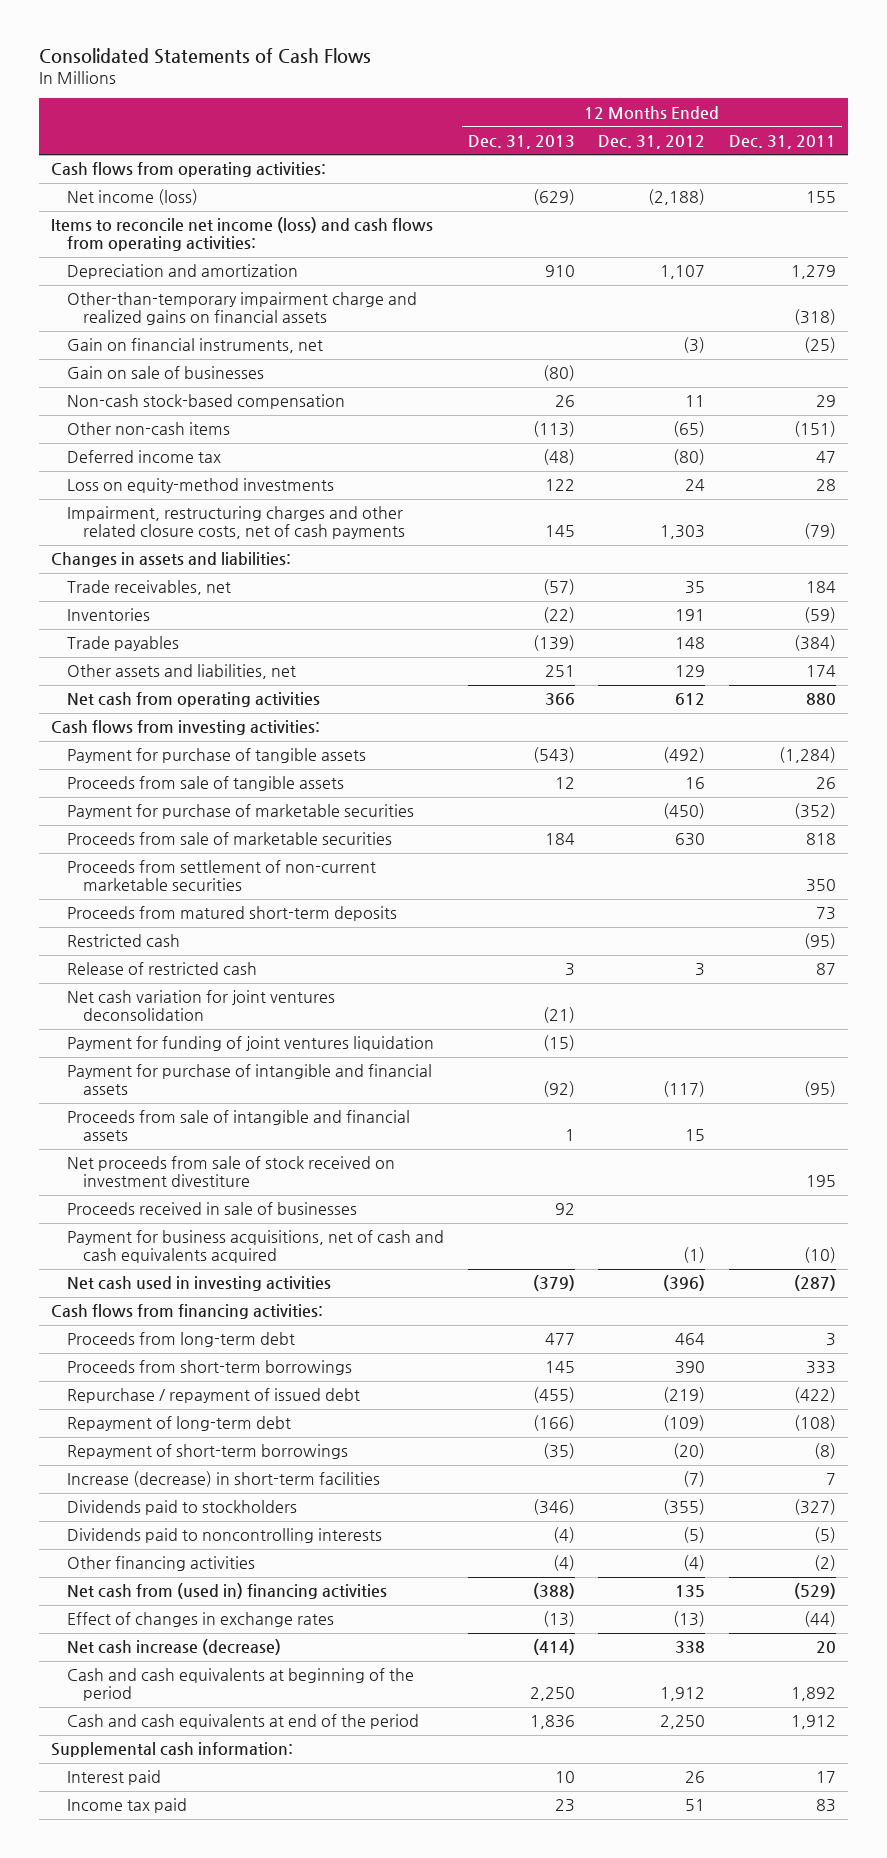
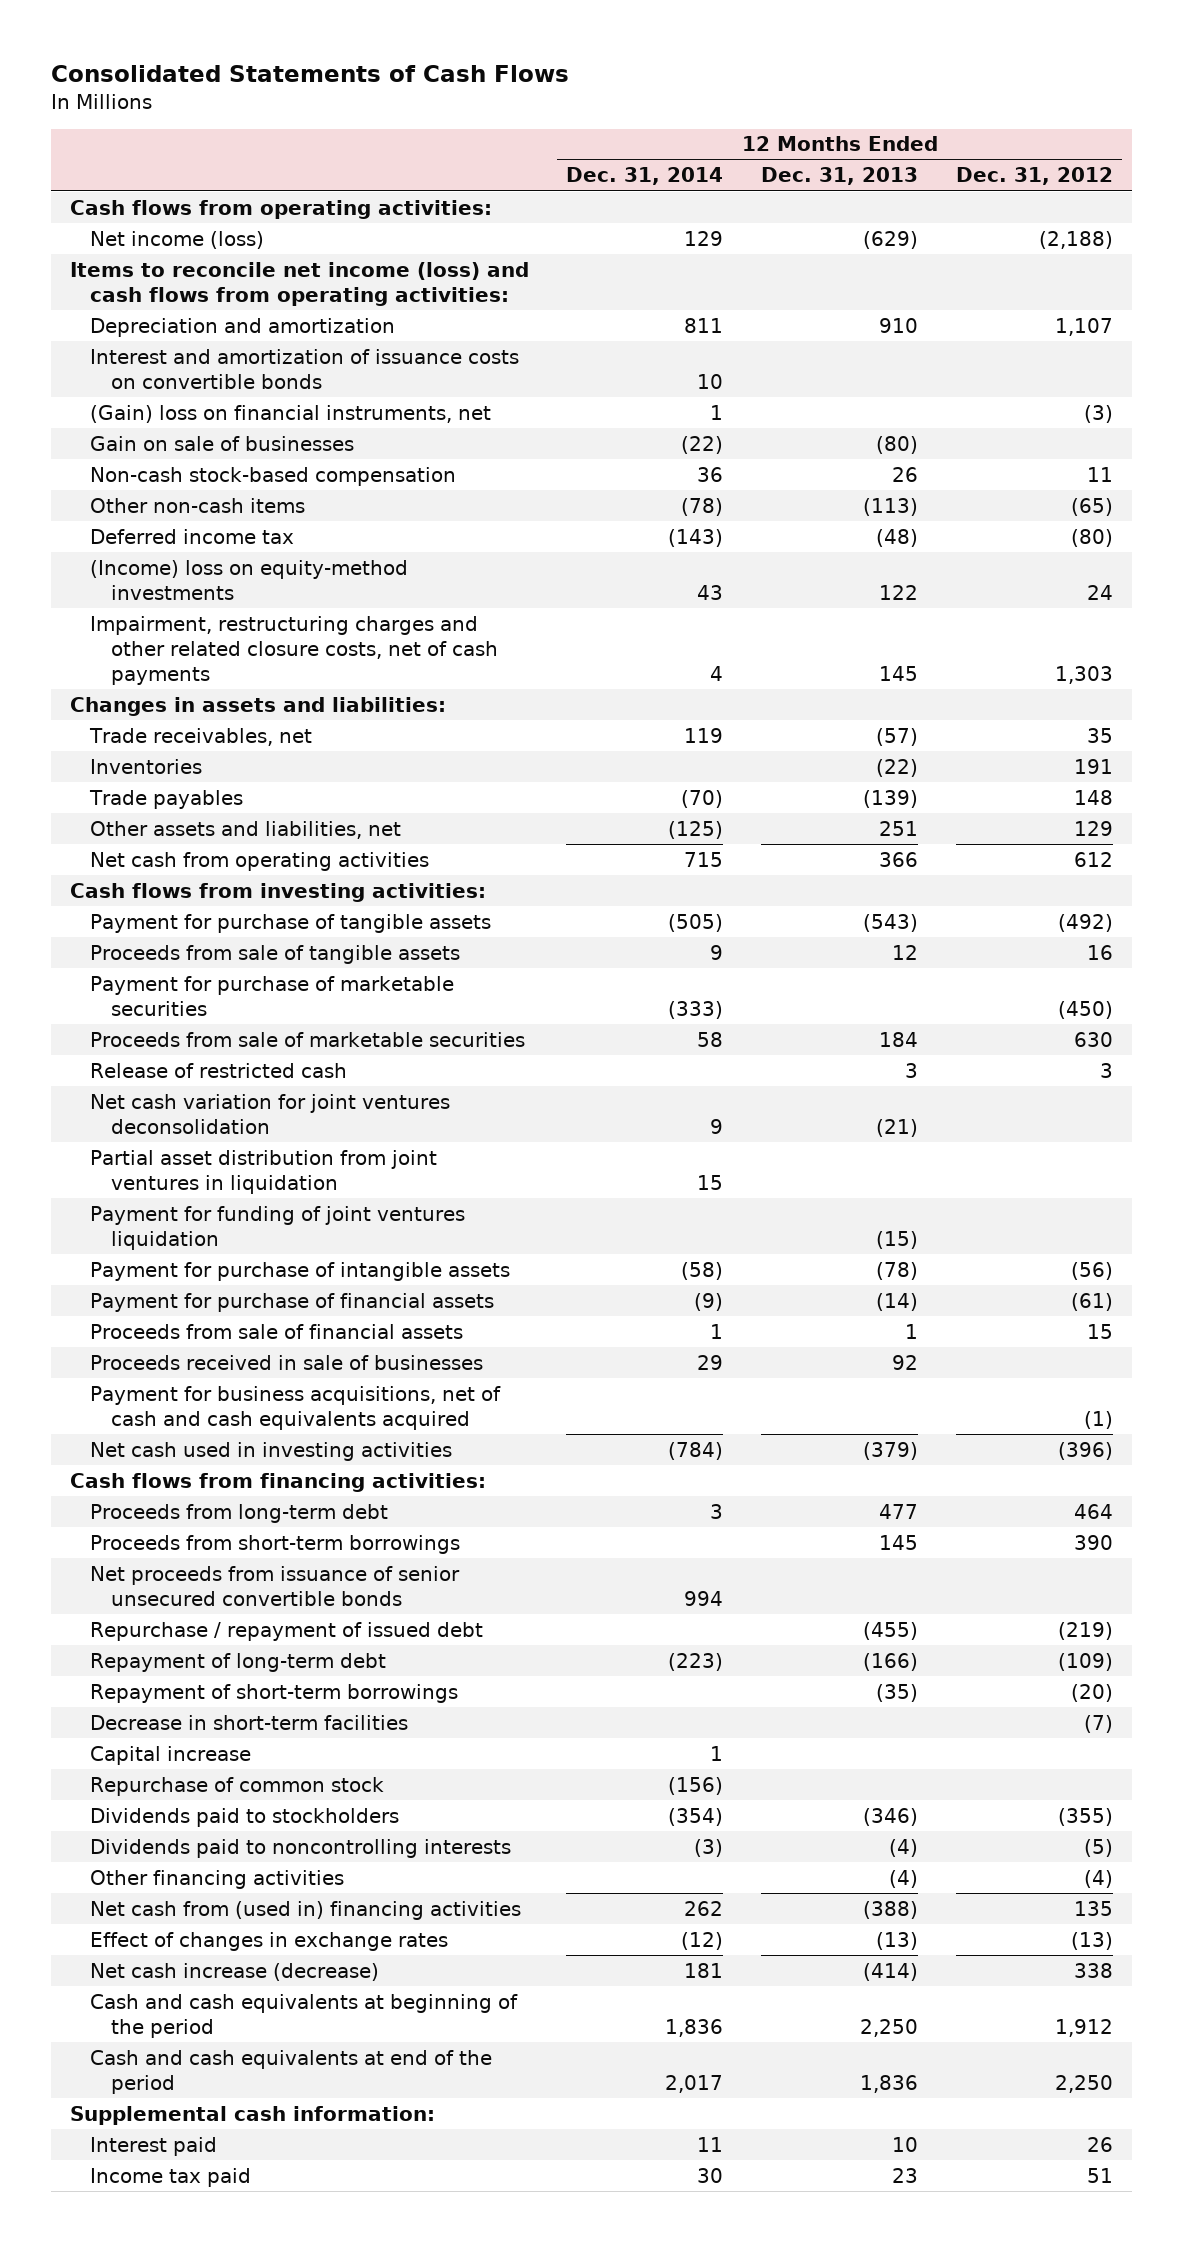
- | 12 Months Ended Dec. 31, 2013 | 12 Months Ended Dec. 31, 2012 | 12 Months Ended Dec. 31, 2011
+ | 12 Months Ended Dec. 31, 2014 | 12 Months Ended Dec. 31, 2013 | 12 Months Ended Dec. 31, 2012
- Other-than-temporary impairment charge and realized gains on financial assets | | | (318)
- Gain on financial instruments, net | | (3) | (25)
+ Interest and amortization of issuance costs on convertible bonds | 10 | |
+ (Gain) loss on financial instruments, net | 1 | | (3)
- Loss on equity-method investments | 122 | 24 | 28
+ (Income) loss on equity-method investments | 43 | 122 | 24
- Proceeds from settlement of non-current marketable securities | | | 350
- Proceeds from matured short-term deposits | | | 73
- Restricted cash | | | (95)
+ Partial asset distribution from joint ventures in liquidation | 15 | |
- Payment for purchase of intangible and financial assets | (92) | (117) | (95)
- Proceeds from sale of intangible and financial assets | 1 | 15 |
- Net proceeds from sale of stock received on investment divestiture | | | 195
+ Payment for purchase of intangible assets | (58) | (78) | (56)
+ Payment for purchase of financial assets | (9) | (14) | (61)
+ Proceeds from sale of financial assets | 1 | 1 | 15
+ Net proceeds from issuance of senior unsecured convertible bonds | 994 | |
- Increase (decrease) in short-term facilities | | (7) | 7
+ Decrease in short-term facilities | | | (7)
+ Capital increase | 1 | |
+ Repurchase of common stock | (156) | |

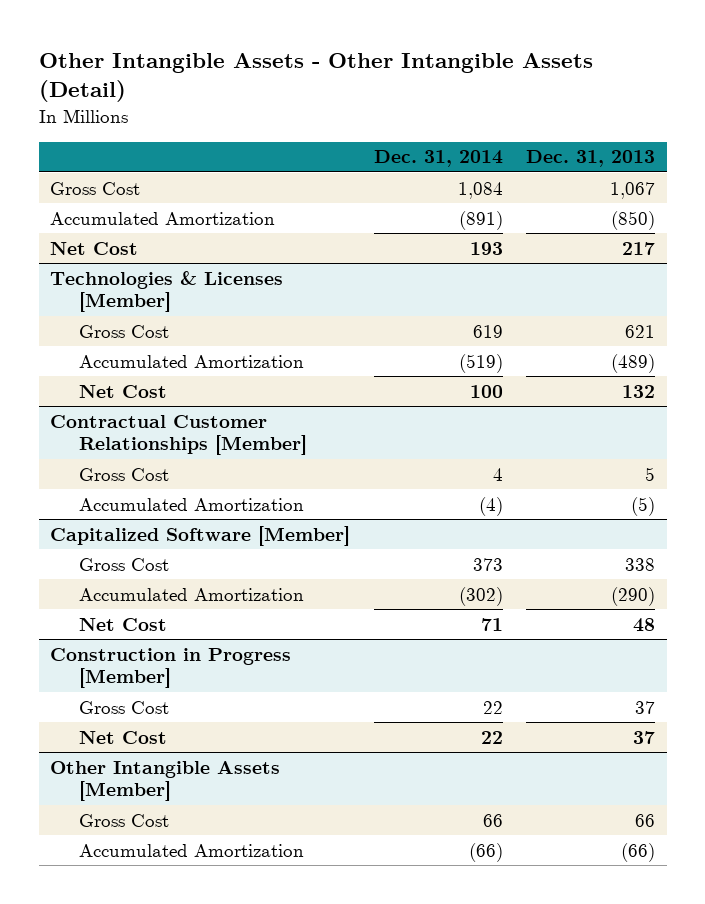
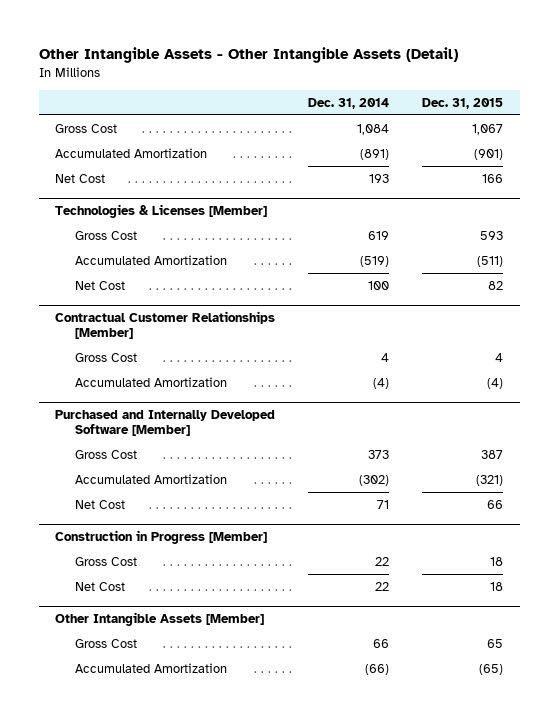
- | Dec. 31, 2014 | Dec. 31, 2013
+ | Dec. 31, 2014 | Dec. 31, 2015
- Capitalized Software [Member]
+ Purchased and Internally Developed Software [Member]

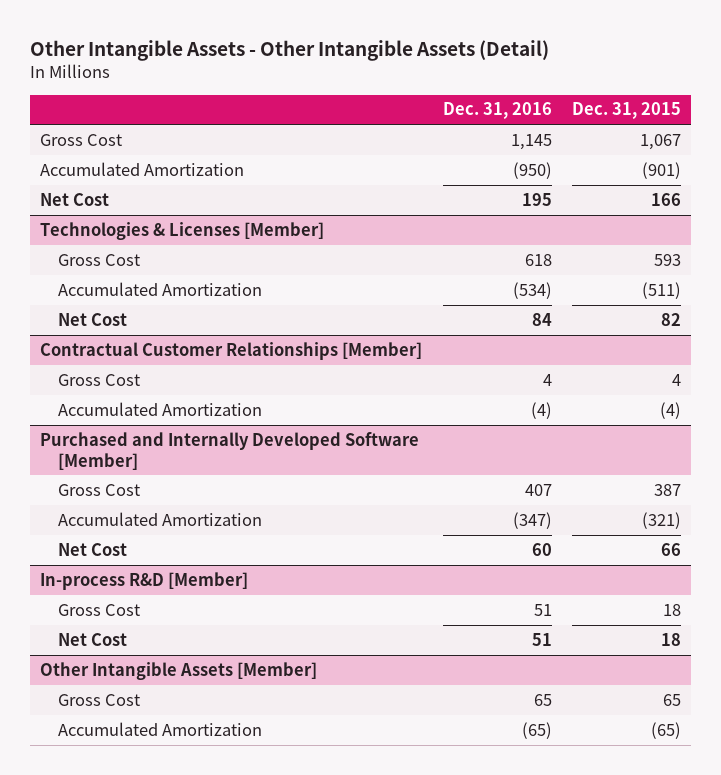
- | Dec. 31, 2014 | Dec. 31, 2015
+ | Dec. 31, 2016 | Dec. 31, 2015
- Construction in Progress [Member]
+ In-process R&D [Member]

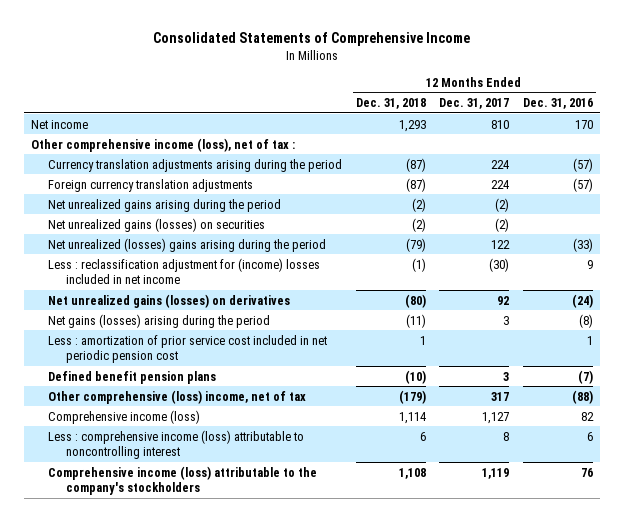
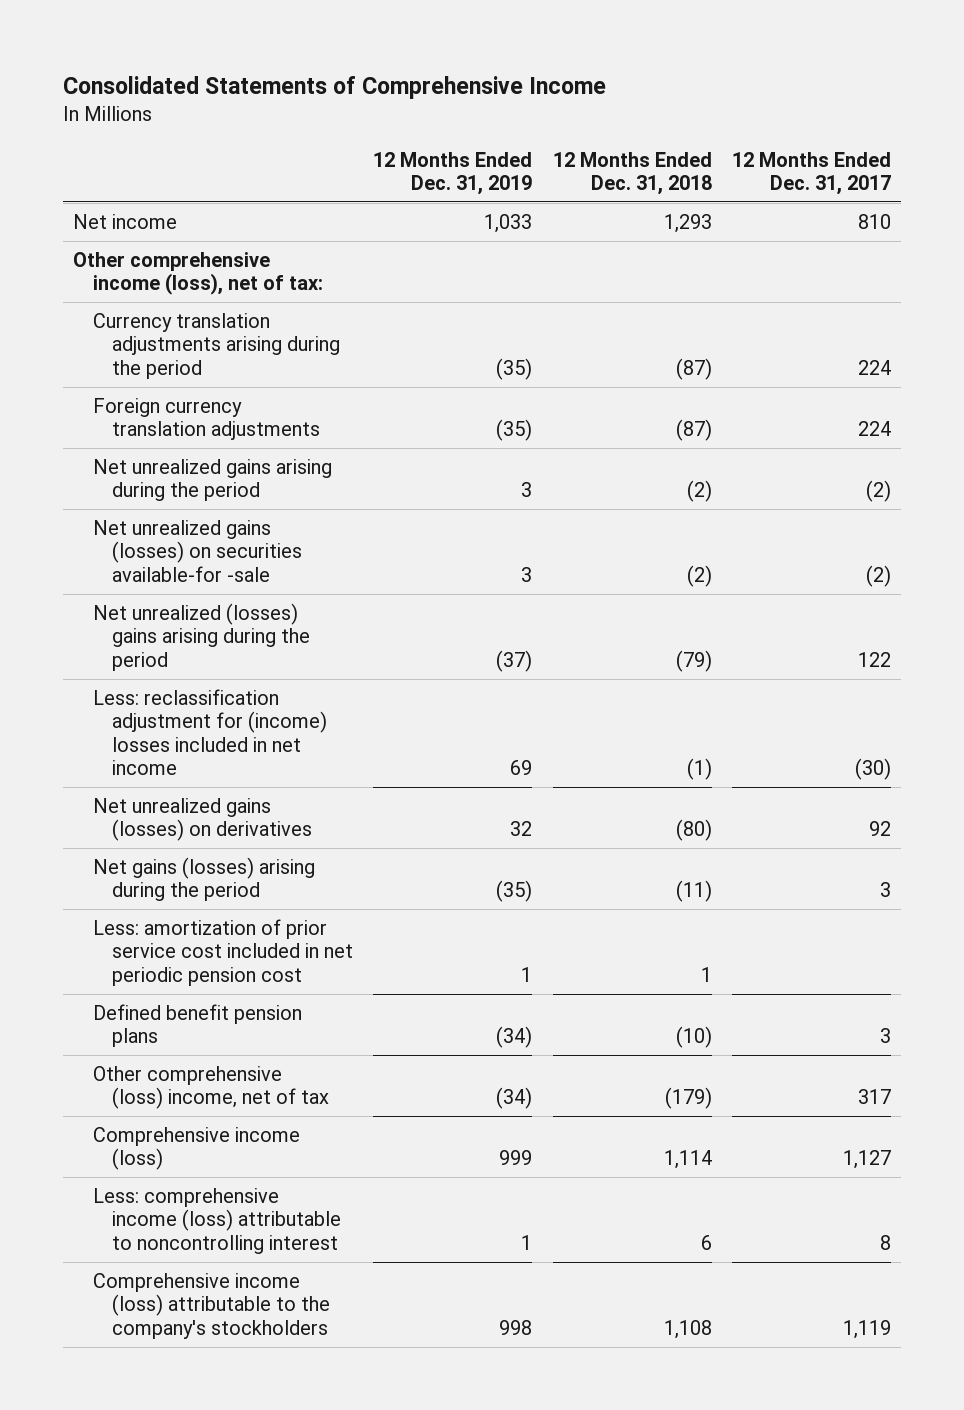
- | 12 Months Ended Dec. 31, 2018 | 12 Months Ended Dec. 31, 2017 | 12 Months Ended Dec. 31, 2016
+ | 12 Months Ended Dec. 31, 2019 | 12 Months Ended Dec. 31, 2018 | 12 Months Ended Dec. 31, 2017
- Other comprehensive income (loss), net of tax :
+ Other comprehensive income (loss), net of tax:
- Net unrealized gains (losses) on securities | (2) | (2) |
+ Net unrealized gains (losses) on securities available-for -sale | 3 | (2) | (2)
- Less : reclassification adjustment for (income) losses included in net income | (1) | (30) | 9
+ Less: reclassification adjustment for (income) losses included in net income | 69 | (1) | (30)
- Less : amortization of prior service cost included in net periodic pension cost | 1 | | 1
+ Less: amortization of prior service cost included in net periodic pension cost | 1 | 1 |
- Less : comprehensive income (loss) attributable to noncontrolling interest | 6 | 8 | 6
+ Less: comprehensive income (loss) attributable to noncontrolling interest | 1 | 6 | 8

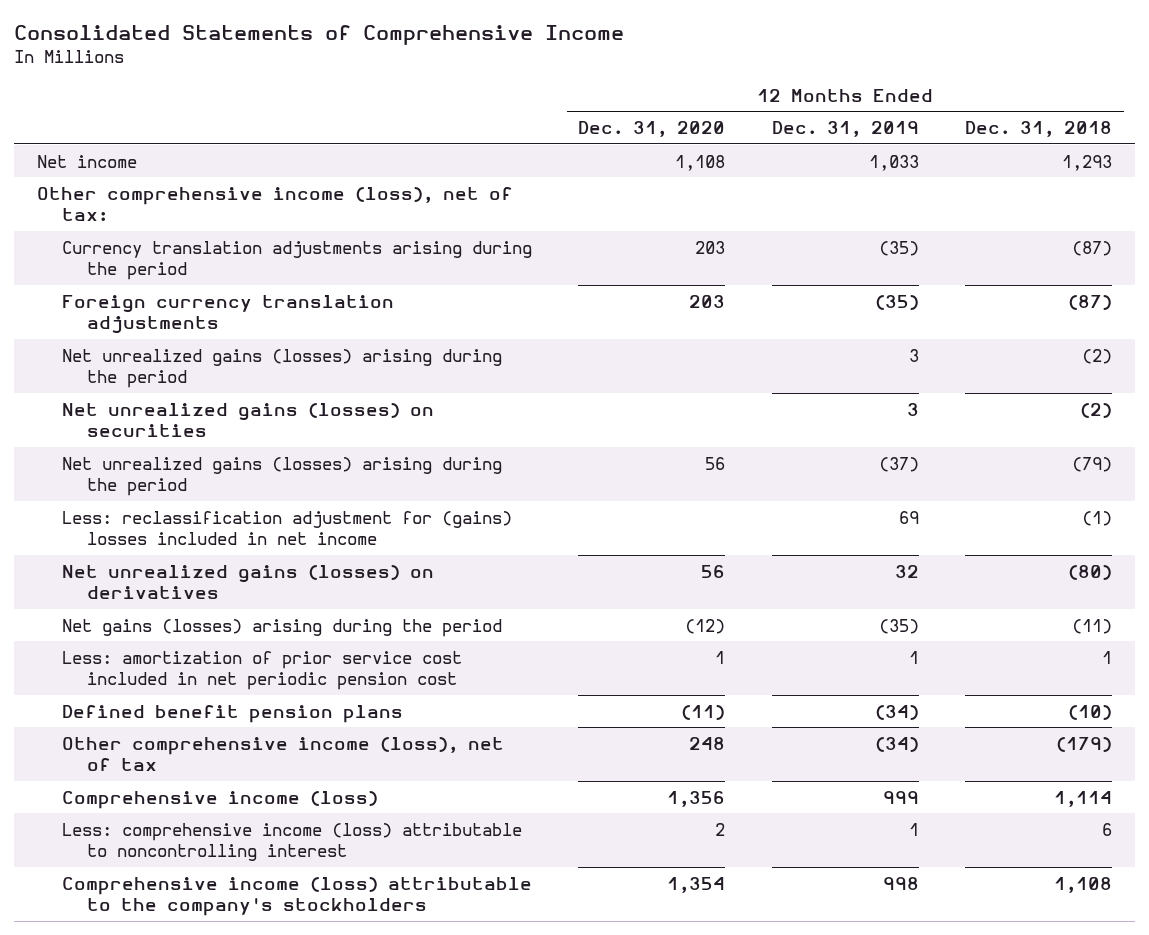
- | 12 Months Ended Dec. 31, 2019 | 12 Months Ended Dec. 31, 2018 | 12 Months Ended Dec. 31, 2017
+ | 12 Months Ended Dec. 31, 2020 | 12 Months Ended Dec. 31, 2019 | 12 Months Ended Dec. 31, 2018
- Net unrealized gains arising during the period | 3 | (2) | (2)
- Net unrealized gains (losses) on securities available-for -sale | 3 | (2) | (2)
- Net unrealized (losses) gains arising during the period | (37) | (79) | 122
- Less: reclassification adjustment for (income) losses included in net income | 69 | (1) | (30)
+ Net unrealized gains (losses) arising during the period | | 3 | (2)
+ Net unrealized gains (losses) on securities | | 3 | (2)
+ Net unrealized gains (losses) arising during the period | 56 | (37) | (79)
+ Less: reclassification adjustment for (gains) losses included in net income | | 69 | (1)
- Other comprehensive (loss) income, net of tax | (34) | (179) | 317
+ Other comprehensive income (loss), net of tax | 248 | (34) | (179)

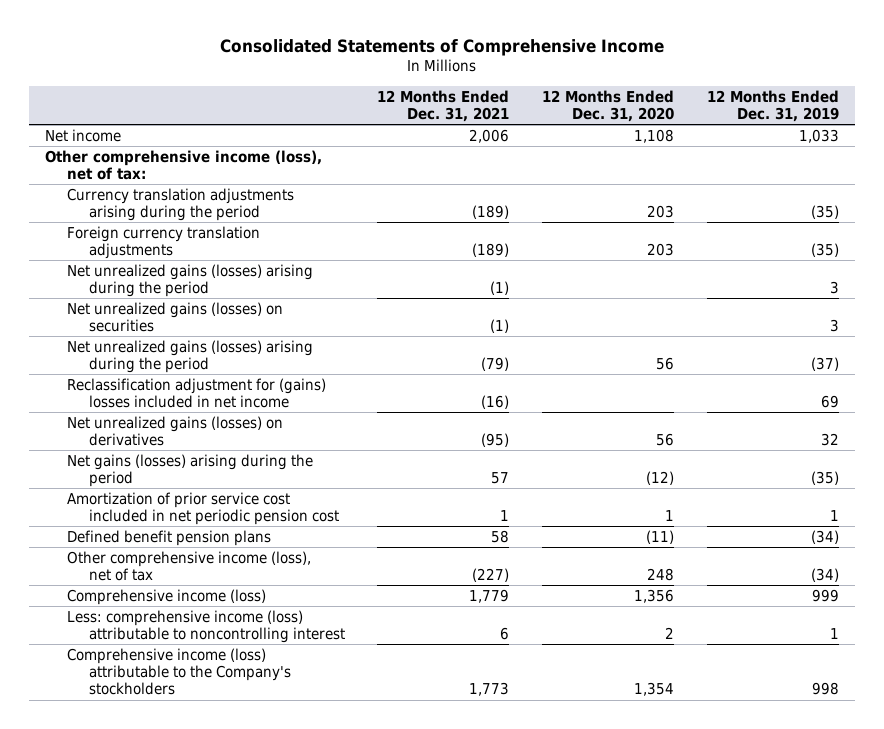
- | 12 Months Ended Dec. 31, 2020 | 12 Months Ended Dec. 31, 2019 | 12 Months Ended Dec. 31, 2018
+ | 12 Months Ended Dec. 31, 2021 | 12 Months Ended Dec. 31, 2020 | 12 Months Ended Dec. 31, 2019
- Less: reclassification adjustment for (gains) losses included in net income | | 69 | (1)
+ Reclassification adjustment for (gains) losses included in net income | (16) | | 69
- Less: amortization of prior service cost included in net periodic pension cost | 1 | 1 | 1
+ Amortization of prior service cost included in net periodic pension cost | 1 | 1 | 1
- Comprehensive income (loss) attributable to the company's stockholders | 1,354 | 998 | 1,108
+ Comprehensive income (loss) attributable to the Company's stockholders | 1,773 | 1,354 | 998

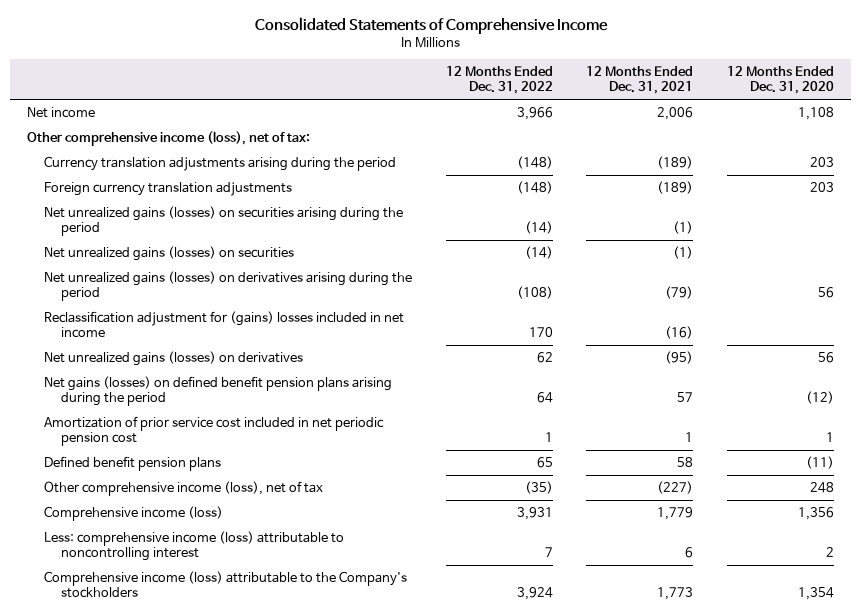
- | 12 Months Ended Dec. 31, 2021 | 12 Months Ended Dec. 31, 2020 | 12 Months Ended Dec. 31, 2019
+ | 12 Months Ended Dec. 31, 2022 | 12 Months Ended Dec. 31, 2021 | 12 Months Ended Dec. 31, 2020
- Net unrealized gains (losses) arising during the period | (1) | | 3
+ Net unrealized gains (losses) on securities arising during the period | (14) | (1) |
- Net unrealized gains (losses) arising during the period | (79) | 56 | (37)
+ Net unrealized gains (losses) on derivatives arising during the period | (108) | (79) | 56
- Net gains (losses) arising during the period | 57 | (12) | (35)
+ Net gains (losses) on defined benefit pension plans arising during the period | 64 | 57 | (12)

